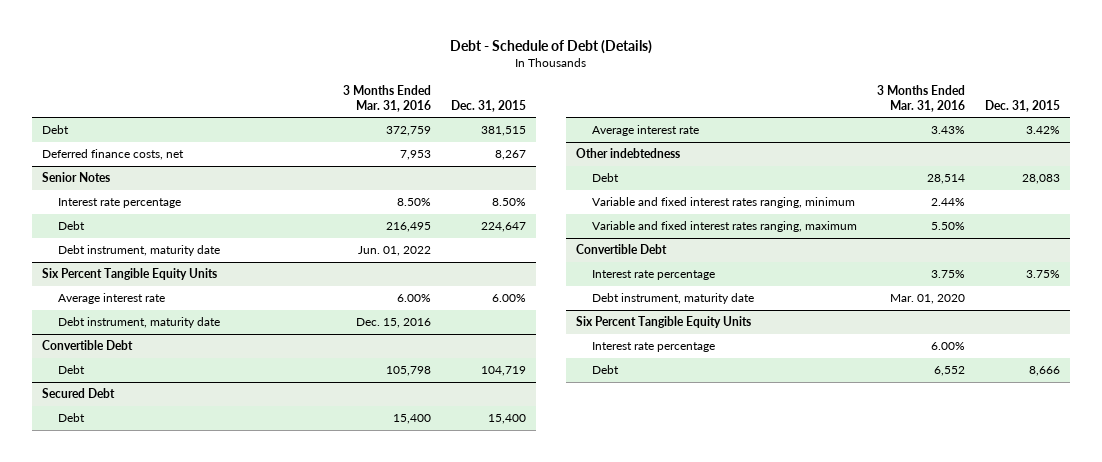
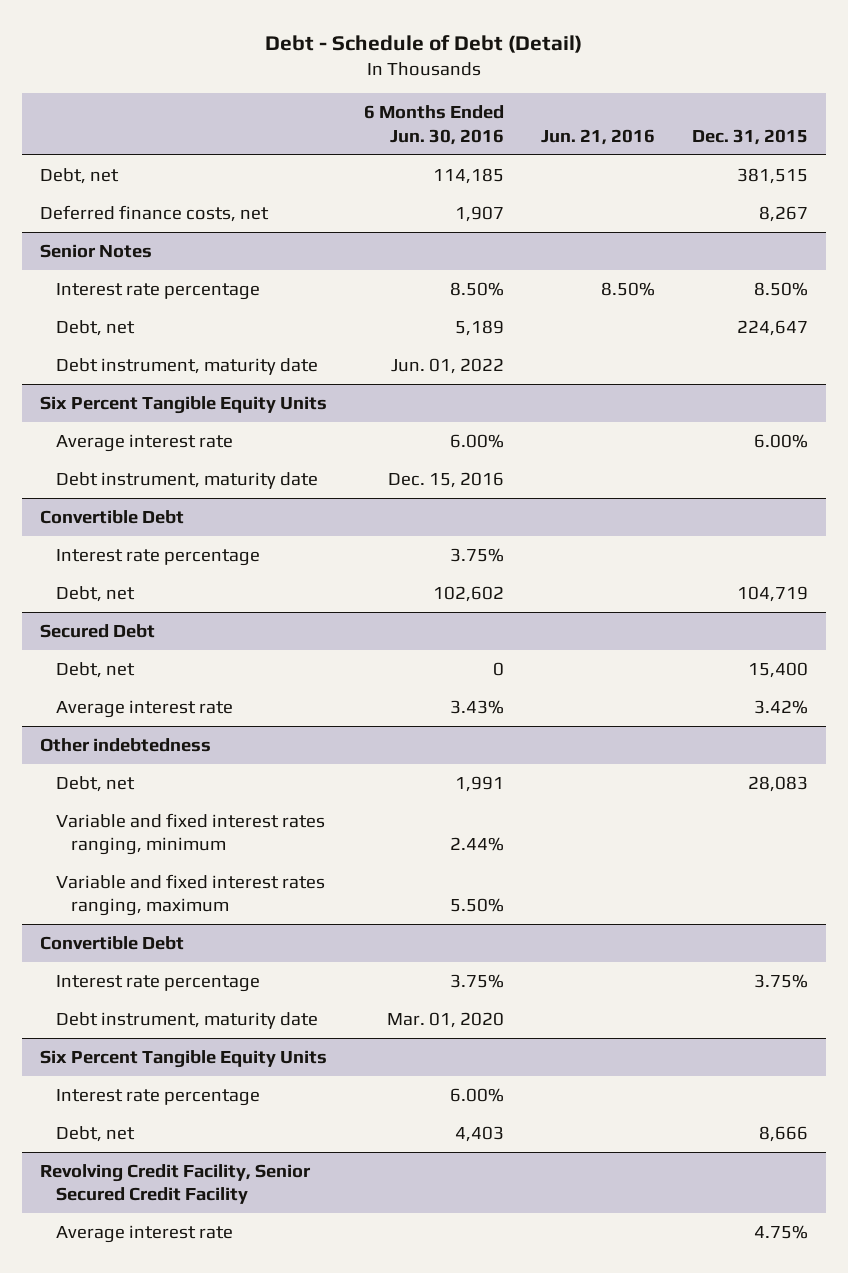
- Debt - Schedule of Debt (Details)
+ Debt - Schedule of Debt (Detail)
- | 3 Months Ended Mar. 31, 2016 | Dec. 31, 2015
+ | 6 Months Ended Jun. 30, 2016 | Jun. 21, 2016 | Dec. 31, 2015
- Debt | 372,759 | 381,515
+ Debt, net | 114,185 | | 381,515
@ Senior Notes
- Debt | 216,495 | 224,647
+ Debt, net | 5,189 | | 224,647
@ Convertible Debt
- Debt | 105,798 | 104,719
+ Interest rate percentage | 3.75% | |
+ Debt, net | 102,602 | | 104,719
@ Secured Debt
- Debt | 15,400 | 15,400
+ Debt, net | 0 | | 15,400
@ Other indebtedness
- Debt | 28,514 | 28,083
+ Debt, net | 1,991 | | 28,083
@ Six Percent Tangible Equity Units
- Debt | 6,552 | 8,666
+ Debt, net | 4,403 | | 8,666
+ Revolving Credit Facility, Senior Secured Credit Facility
+ Average interest rate | | | 4.75%

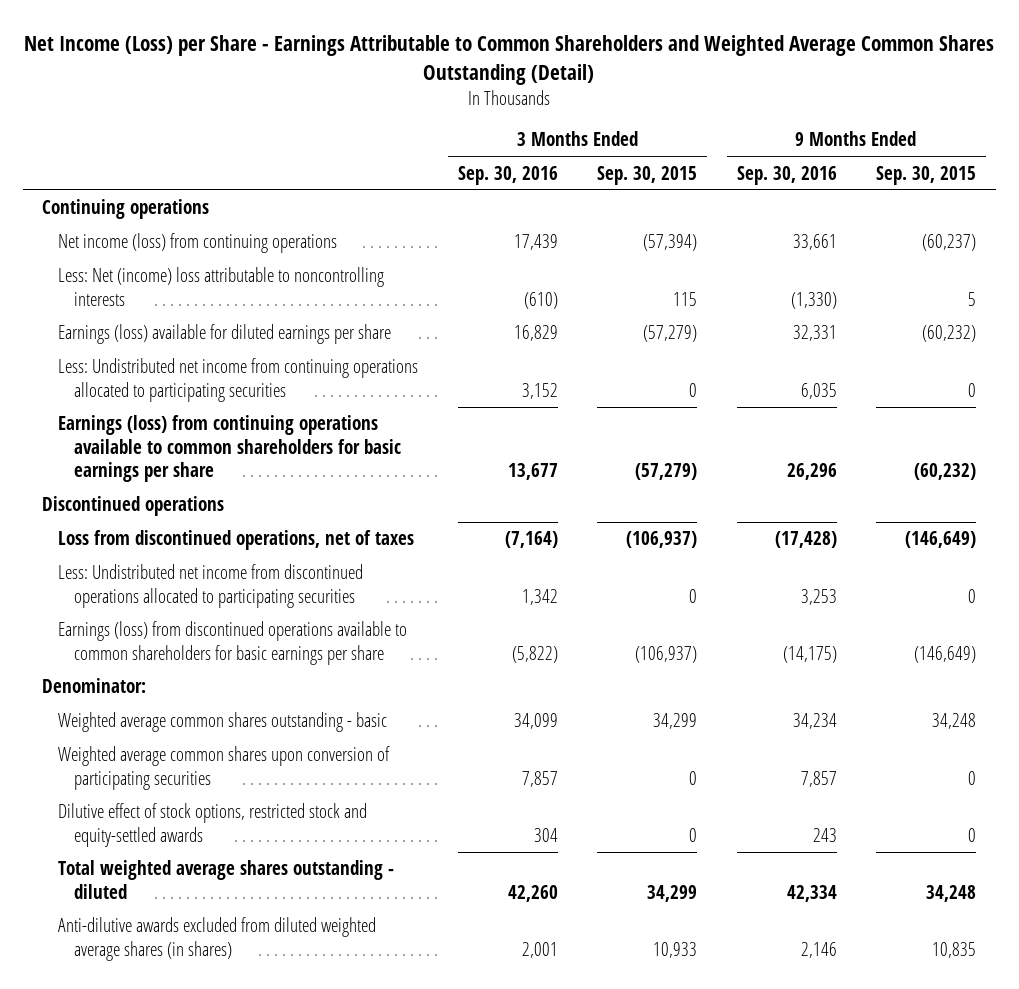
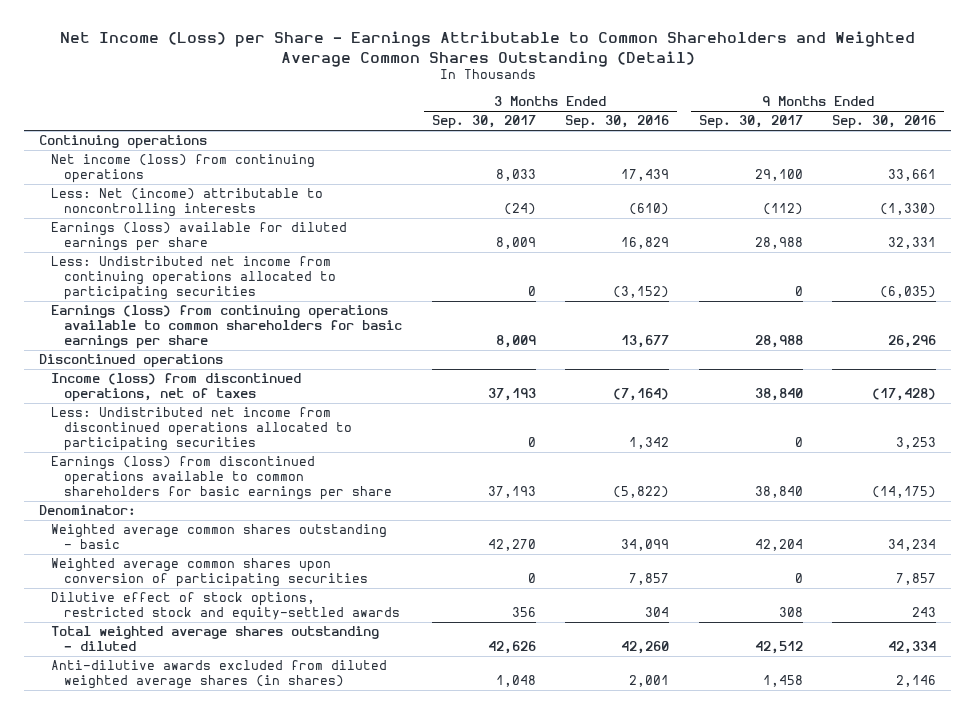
- | 3 Months Ended Sep. 30, 2016 | 3 Months Ended Sep. 30, 2015 | 9 Months Ended Sep. 30, 2016 | 9 Months Ended Sep. 30, 2015
+ | 3 Months Ended Sep. 30, 2017 | 3 Months Ended Sep. 30, 2016 | 9 Months Ended Sep. 30, 2017 | 9 Months Ended Sep. 30, 2016
- Less: Net (income) loss attributable to noncontrolling interests | (610) | 115 | (1,330) | 5
+ Less: Net (income) attributable to noncontrolling interests | (24) | (610) | (112) | (1,330)
- Less: Undistributed net income from continuing operations allocated to participating securities | 3,152 | 0 | 6,035 | 0
+ Less: Undistributed net income from continuing operations allocated to participating securities | 0 | (3,152) | 0 | (6,035)
- Loss from discontinued operations, net of taxes | (7,164) | (106,937) | (17,428) | (146,649)
+ Income (loss) from discontinued operations, net of taxes | 37,193 | (7,164) | 38,840 | (17,428)

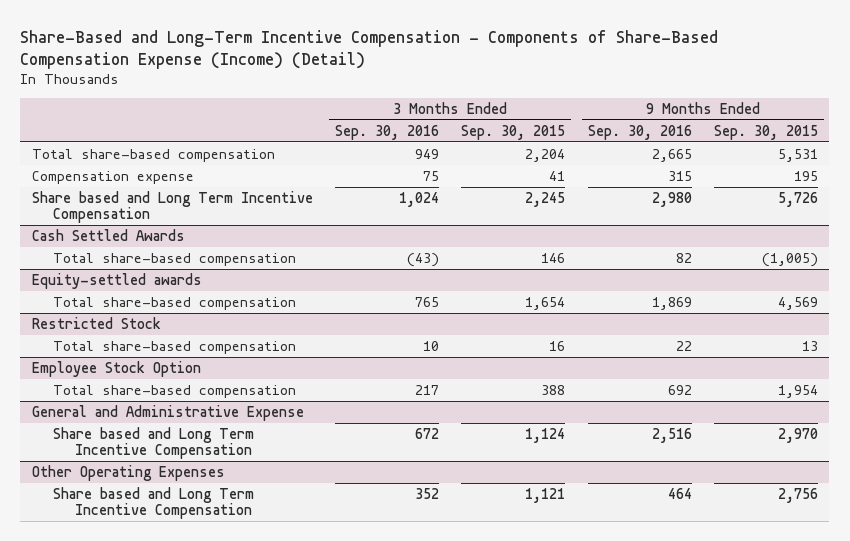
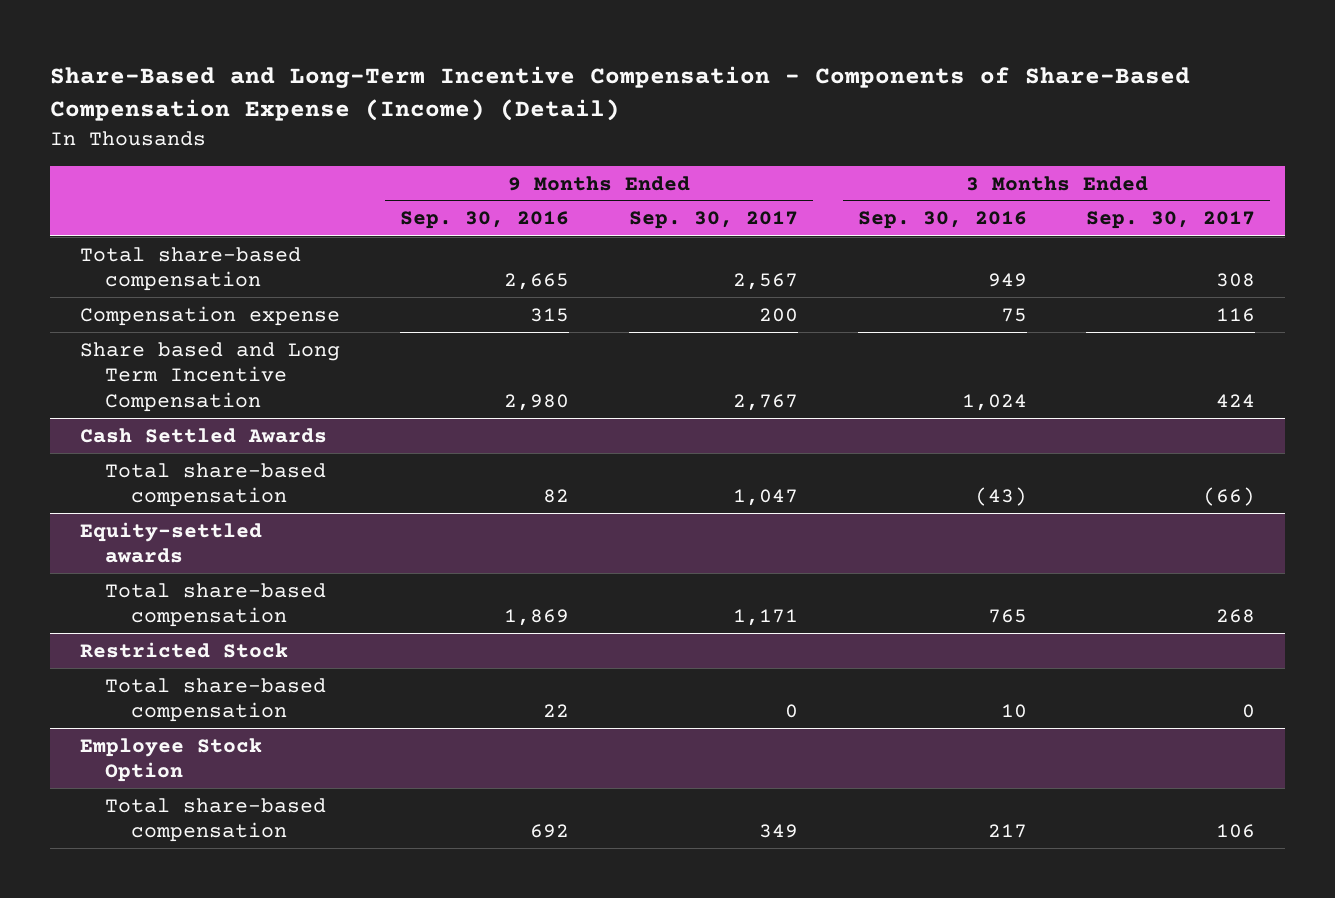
- | 3 Months Ended Sep. 30, 2016 | 3 Months Ended Sep. 30, 2015 | 9 Months Ended Sep. 30, 2016 | 9 Months Ended Sep. 30, 2015
+ | 9 Months Ended Sep. 30, 2016 | 9 Months Ended Sep. 30, 2017 | 3 Months Ended Sep. 30, 2016 | 3 Months Ended Sep. 30, 2017
- General and Administrative Expense
- Share based and Long Term Incentive Compensation | 672 | 1,124 | 2,516 | 2,970
- Other Operating Expenses
- Share based and Long Term Incentive Compensation | 352 | 1,121 | 464 | 2,756

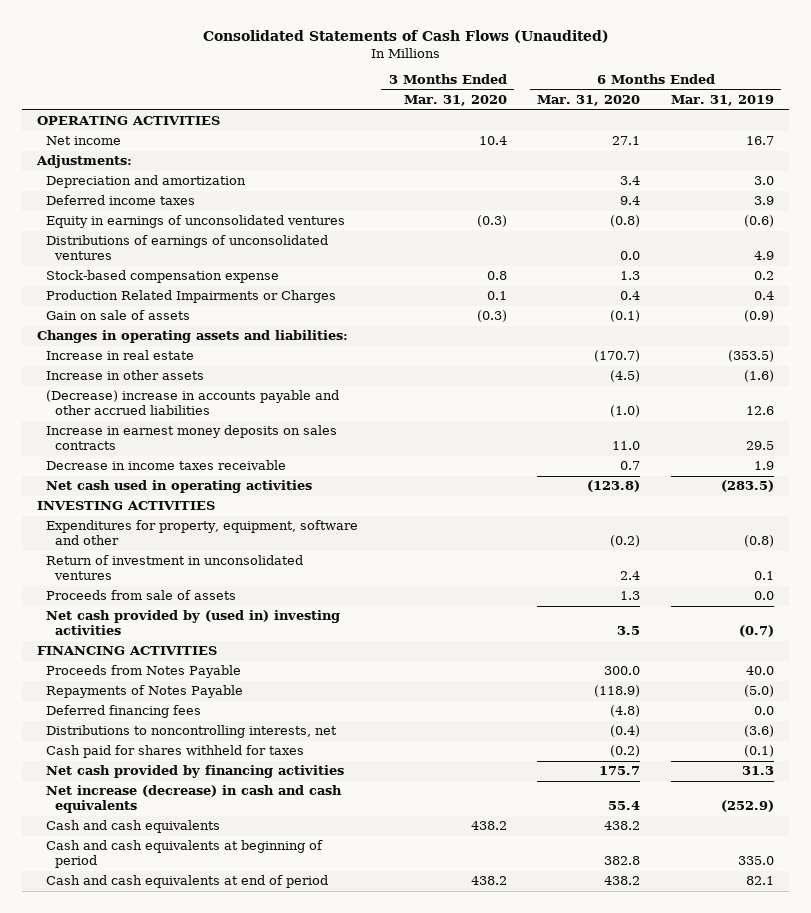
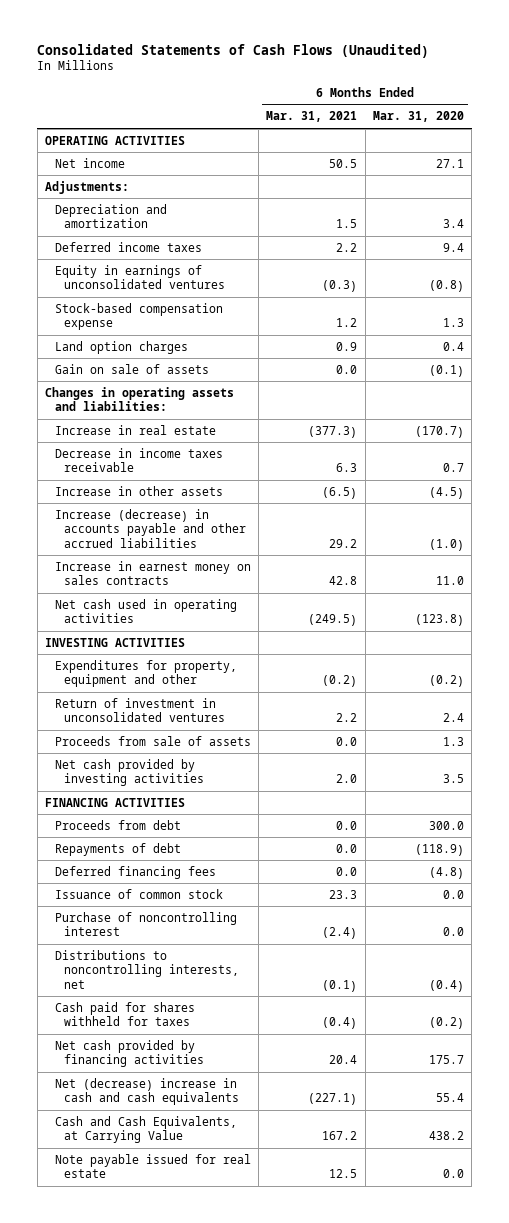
- | 3 Months Ended Mar. 31, 2020 | 6 Months Ended Mar. 31, 2020 | 6 Months Ended Mar. 31, 2019
+ | 6 Months Ended Mar. 31, 2021 | 6 Months Ended Mar. 31, 2020
- Distributions of earnings of unconsolidated ventures | | 0.0 | 4.9
- Production Related Impairments or Charges | 0.1 | 0.4 | 0.4
+ Land option charges | 0.9 | 0.4
- (Decrease) increase in accounts payable and other accrued liabilities | | (1.0) | 12.6
- Increase in earnest money deposits on sales contracts | | 11.0 | 29.5
moved down: Increase in other assets | (6.5) | (4.5)
+ Increase (decrease) in accounts payable and other accrued liabilities | 29.2 | (1.0)
+ Increase in earnest money on sales contracts | 42.8 | 11.0
- Expenditures for property, equipment, software and other | | (0.2) | (0.8)
+ Expenditures for property, equipment and other | (0.2) | (0.2)
- Net cash provided by (used in) investing activities | | 3.5 | (0.7)
+ Net cash provided by investing activities | 2.0 | 3.5
- Proceeds from Notes Payable | | 300.0 | 40.0
- Repayments of Notes Payable | | (118.9) | (5.0)
+ Proceeds from debt | 0.0 | 300.0
+ Repayments of debt | 0.0 | (118.9)
+ Issuance of common stock | 23.3 | 0.0
+ Purchase of noncontrolling interest | (2.4) | 0.0
- Net increase (decrease) in cash and cash equivalents | | 55.4 | (252.9)
- Cash and cash equivalents | 438.2 | 438.2 |
- Cash and cash equivalents at beginning of period | | 382.8 | 335.0
- Cash and cash equivalents at end of period | 438.2 | 438.2 | 82.1
+ Net (decrease) increase in cash and cash equivalents | (227.1) | 55.4
+ Cash and Cash Equivalents, at Carrying Value | 167.2 | 438.2
+ Note payable issued for real estate | 12.5 | 0.0

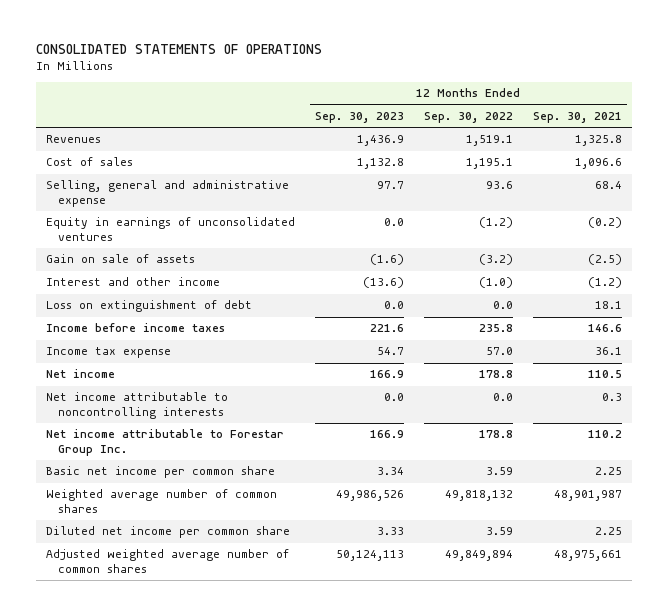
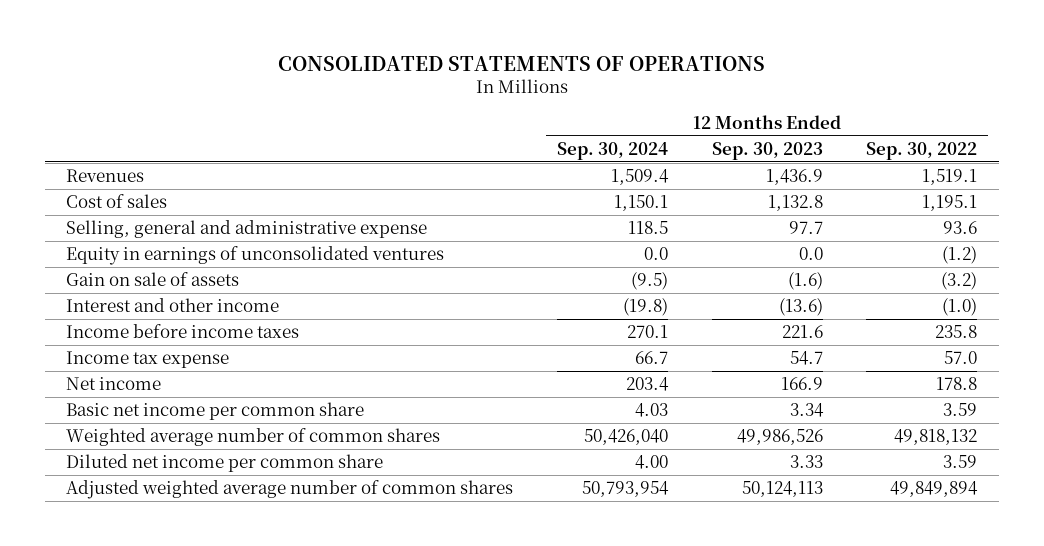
- | 12 Months Ended Sep. 30, 2023 | 12 Months Ended Sep. 30, 2022 | 12 Months Ended Sep. 30, 2021
+ | 12 Months Ended Sep. 30, 2024 | 12 Months Ended Sep. 30, 2023 | 12 Months Ended Sep. 30, 2022
- Loss on extinguishment of debt | 0.0 | 0.0 | 18.1
- Net income attributable to noncontrolling interests | 0.0 | 0.0 | 0.3
- Net income attributable to Forestar Group Inc. | 166.9 | 178.8 | 110.2

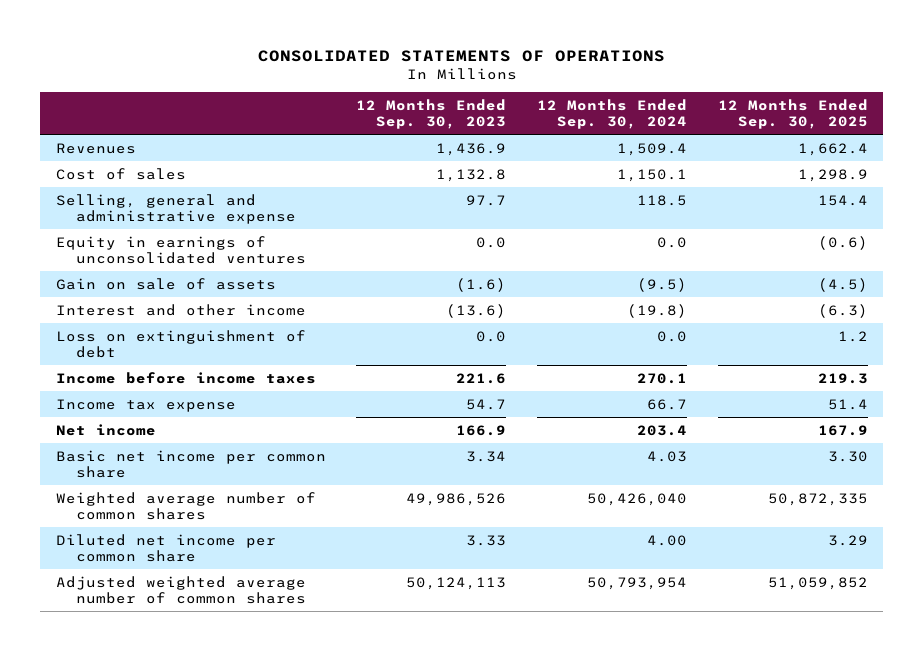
- | 12 Months Ended Sep. 30, 2024 | 12 Months Ended Sep. 30, 2023 | 12 Months Ended Sep. 30, 2022
+ | 12 Months Ended Sep. 30, 2023 | 12 Months Ended Sep. 30, 2024 | 12 Months Ended Sep. 30, 2025
+ Loss on extinguishment of debt | 0.0 | 0.0 | 1.2

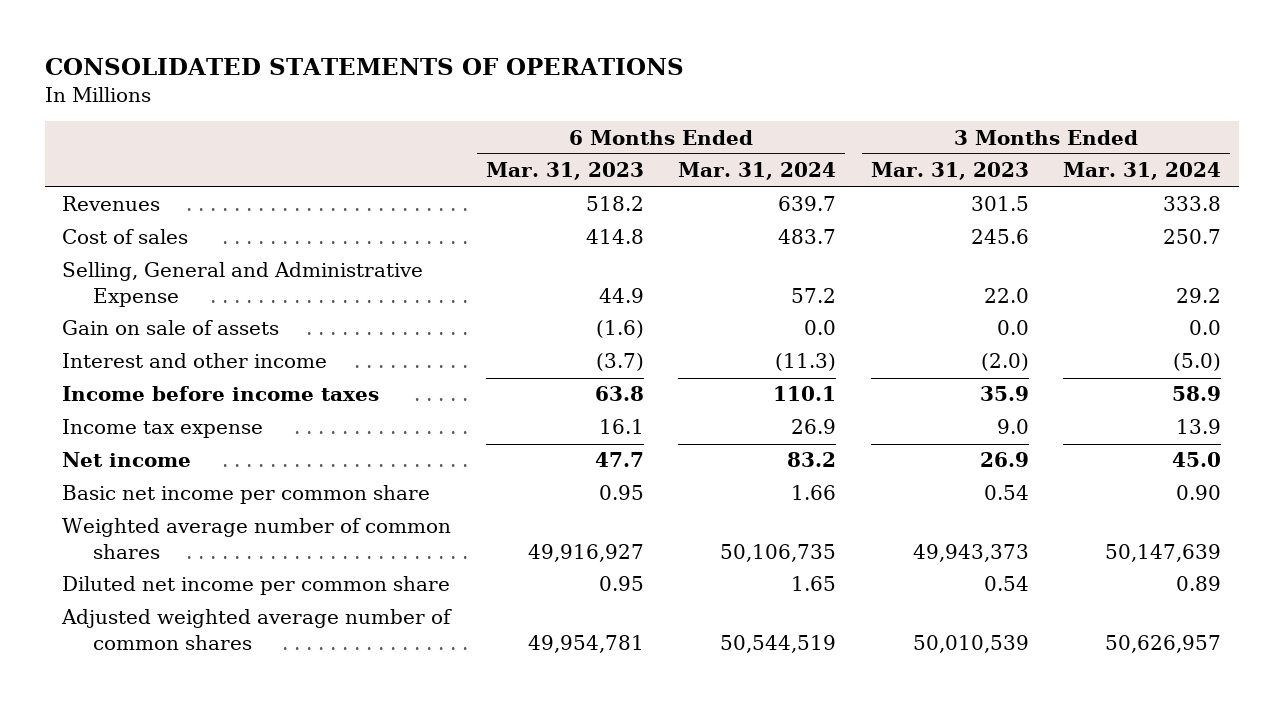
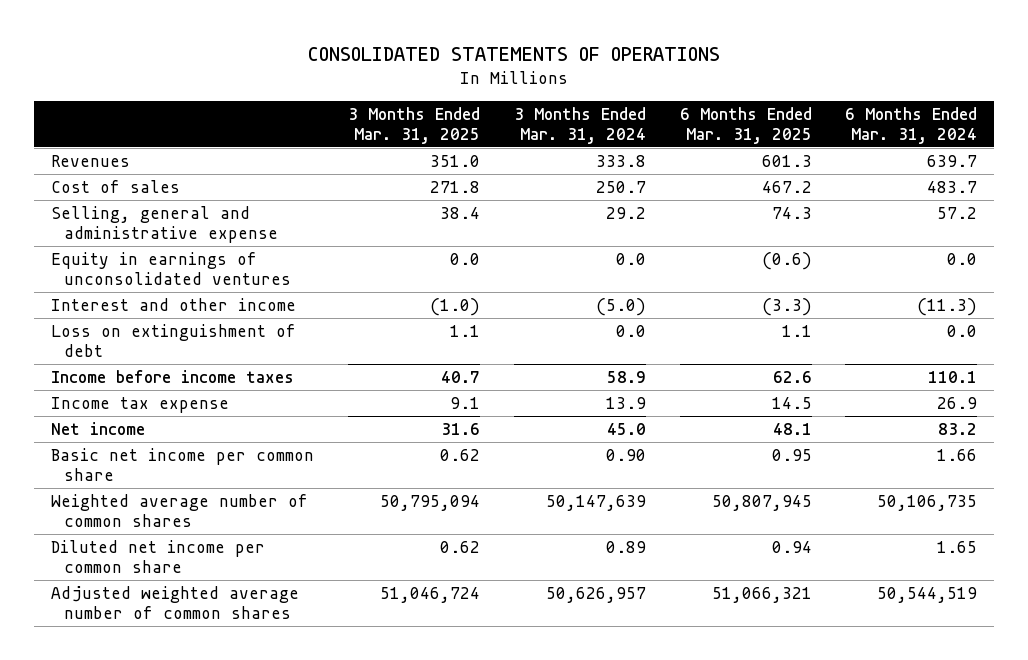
- | 6 Months Ended Mar. 31, 2023 | 6 Months Ended Mar. 31, 2024 | 3 Months Ended Mar. 31, 2023 | 3 Months Ended Mar. 31, 2024
+ | 3 Months Ended Mar. 31, 2025 | 3 Months Ended Mar. 31, 2024 | 6 Months Ended Mar. 31, 2025 | 6 Months Ended Mar. 31, 2024
- Selling, General and Administrative Expense | 44.9 | 57.2 | 22.0 | 29.2
- Gain on sale of assets | (1.6) | 0.0 | 0.0 | 0.0
+ Selling, general and administrative expense | 38.4 | 29.2 | 74.3 | 57.2
+ Equity in earnings of unconsolidated ventures | 0.0 | 0.0 | (0.6) | 0.0
+ Loss on extinguishment of debt | 1.1 | 0.0 | 1.1 | 0.0

